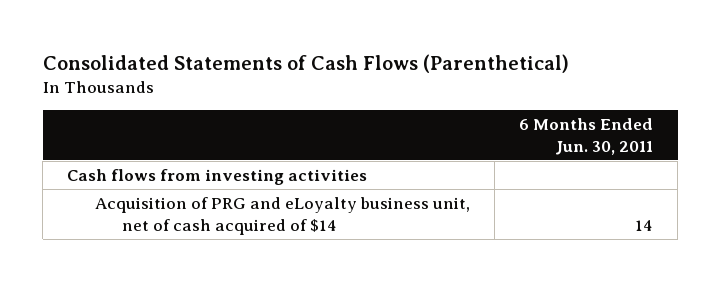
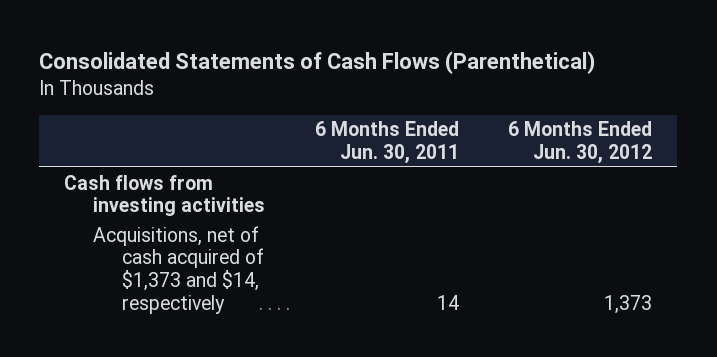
- | 6 Months Ended Jun. 30, 2011
+ | 6 Months Ended Jun. 30, 2011 | 6 Months Ended Jun. 30, 2012
- Acquisition of PRG and eLoyalty business unit, net of cash acquired of $14 | 14
+ Acquisitions, net of cash acquired of $1,373 and $14, respectively | 14 | 1,373

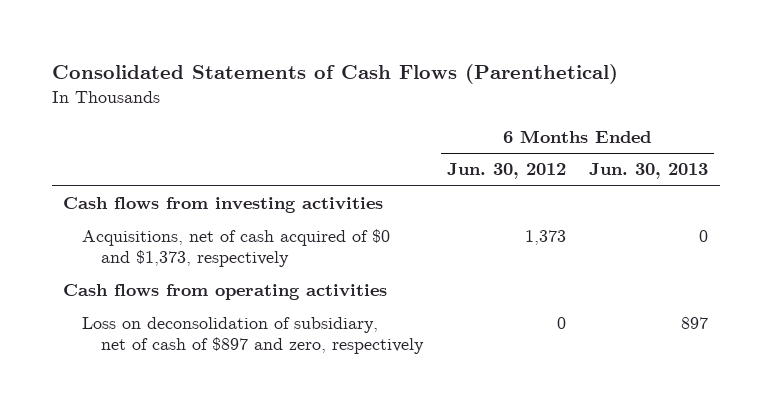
- | 6 Months Ended Jun. 30, 2011 | 6 Months Ended Jun. 30, 2012
+ | 6 Months Ended Jun. 30, 2012 | 6 Months Ended Jun. 30, 2013
- Acquisitions, net of cash acquired of $1,373 and $14, respectively | 14 | 1,373
+ Acquisitions, net of cash acquired of $0 and $1,373, respectively | 1,373 | 0
+ Cash flows from operating activities
+ Loss on deconsolidation of subsidiary, net of cash of $897 and zero, respectively | 0 | 897

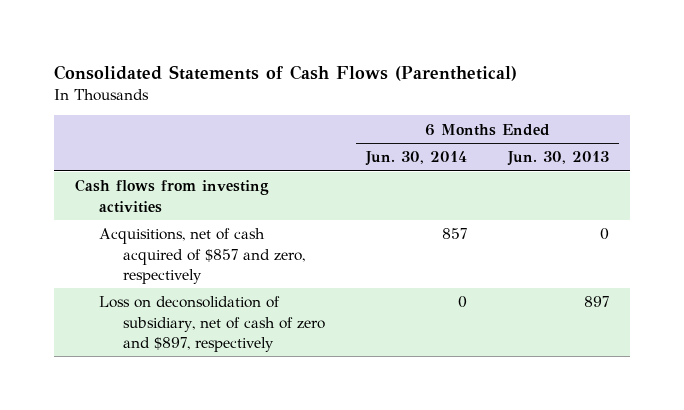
- | 6 Months Ended Jun. 30, 2012 | 6 Months Ended Jun. 30, 2013
+ | 6 Months Ended Jun. 30, 2014 | 6 Months Ended Jun. 30, 2013
- Acquisitions, net of cash acquired of $0 and $1,373, respectively | 1,373 | 0
- Cash flows from operating activities
- Loss on deconsolidation of subsidiary, net of cash of $897 and zero, respectively | 0 | 897
+ Acquisitions, net of cash acquired of $857 and zero, respectively | 857 | 0
+ Loss on deconsolidation of subsidiary, net of cash of zero and $897, respectively | 0 | 897

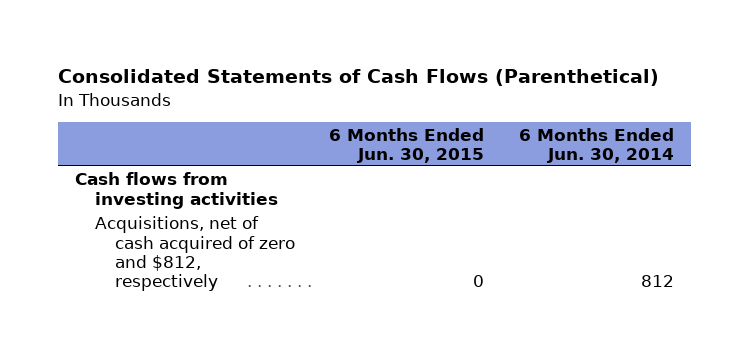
- | 6 Months Ended Jun. 30, 2014 | 6 Months Ended Jun. 30, 2013
+ | 6 Months Ended Jun. 30, 2015 | 6 Months Ended Jun. 30, 2014
- Acquisitions, net of cash acquired of $857 and zero, respectively | 857 | 0
- Loss on deconsolidation of subsidiary, net of cash of zero and $897, respectively | 0 | 897
+ Acquisitions, net of cash acquired of zero and $812, respectively | 0 | 812

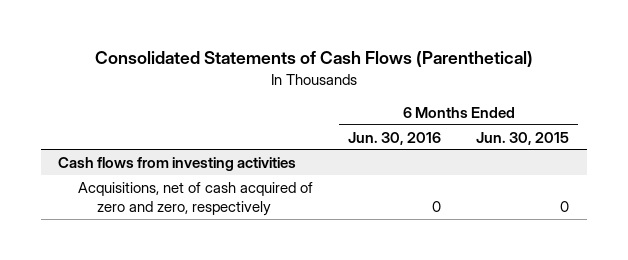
- | 6 Months Ended Jun. 30, 2015 | 6 Months Ended Jun. 30, 2014
+ | 6 Months Ended Jun. 30, 2016 | 6 Months Ended Jun. 30, 2015
- Acquisitions, net of cash acquired of zero and $812, respectively | 0 | 812
+ Acquisitions, net of cash acquired of zero and zero, respectively | 0 | 0

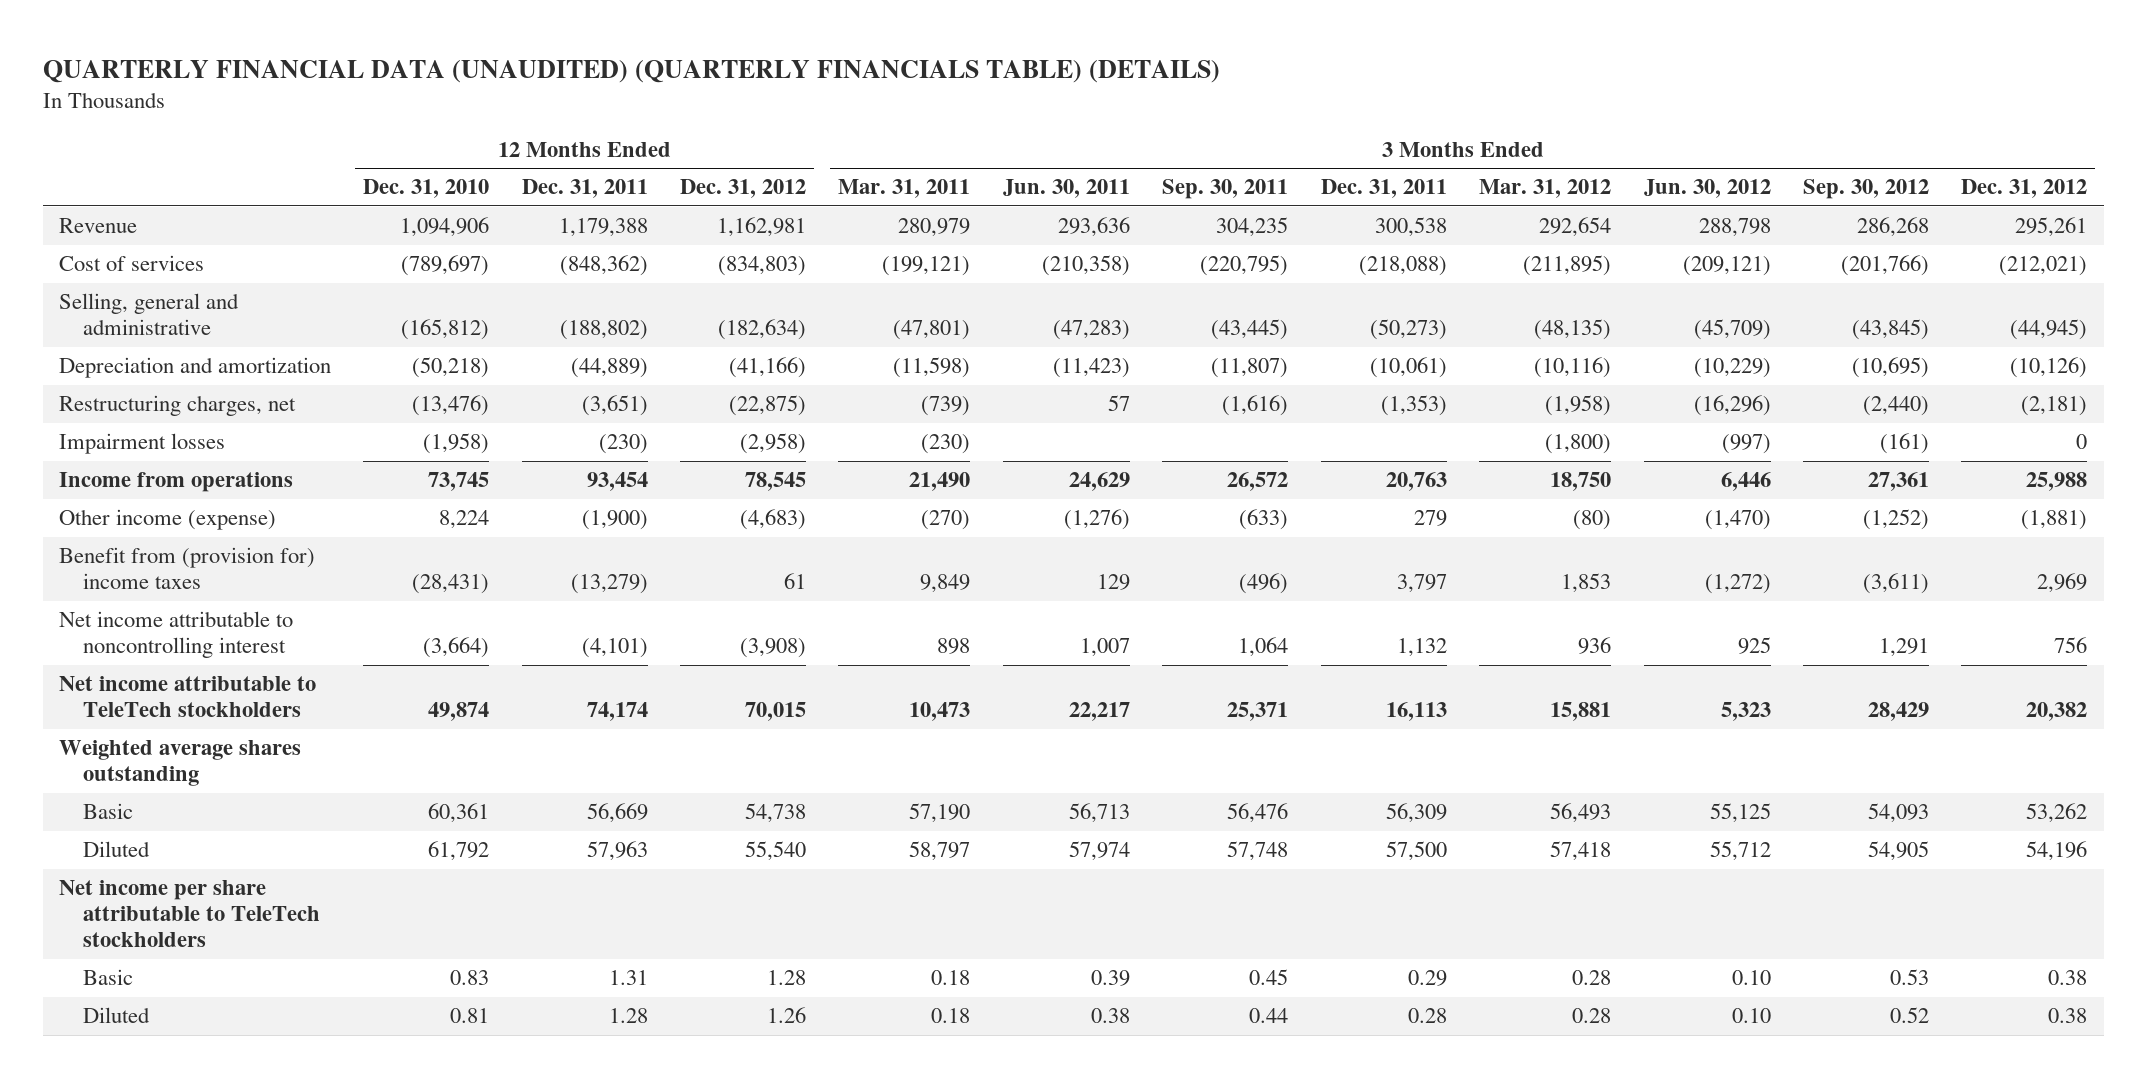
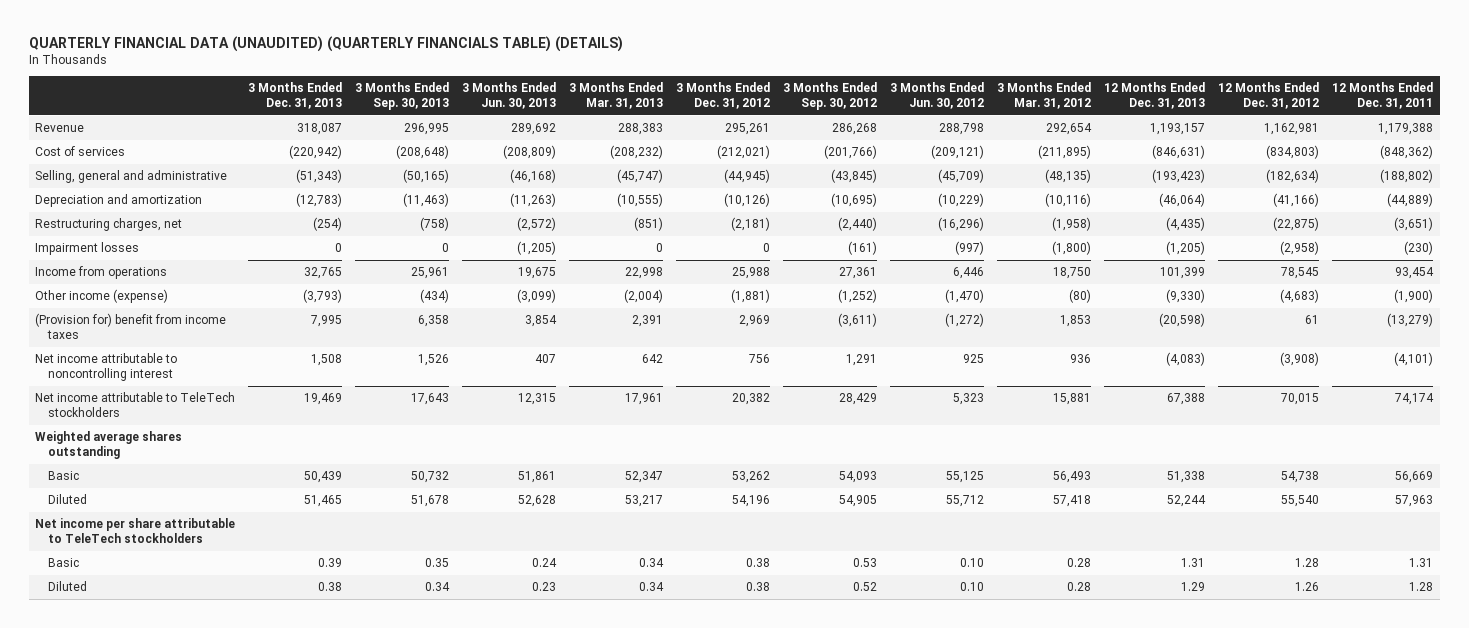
- | 12 Months Ended Dec. 31, 2010 | 12 Months Ended Dec. 31, 2011 | 12 Months Ended Dec. 31, 2012 | 3 Months Ended Mar. 31, 2011 | 3 Months Ended Jun. 30, 2011 | 3 Months Ended Sep. 30, 2011 | 3 Months Ended Dec. 31, 2011 | 3 Months Ended Mar. 31, 2012 | 3 Months Ended Jun. 30, 2012 | 3 Months Ended Sep. 30, 2012 | 3 Months Ended Dec. 31, 2012
+ | 3 Months Ended Dec. 31, 2013 | 3 Months Ended Sep. 30, 2013 | 3 Months Ended Jun. 30, 2013 | 3 Months Ended Mar. 31, 2013 | 3 Months Ended Dec. 31, 2012 | 3 Months Ended Sep. 30, 2012 | 3 Months Ended Jun. 30, 2012 | 3 Months Ended Mar. 31, 2012 | 12 Months Ended Dec. 31, 2013 | 12 Months Ended Dec. 31, 2012 | 12 Months Ended Dec. 31, 2011
- Benefit from (provision for) income taxes | (28,431) | (13,279) | 61 | 9,849 | 129 | (496) | 3,797 | 1,853 | (1,272) | (3,611) | 2,969
+ (Provision for) benefit from income taxes | 7,995 | 6,358 | 3,854 | 2,391 | 2,969 | (3,611) | (1,272) | 1,853 | (20,598) | 61 | (13,279)

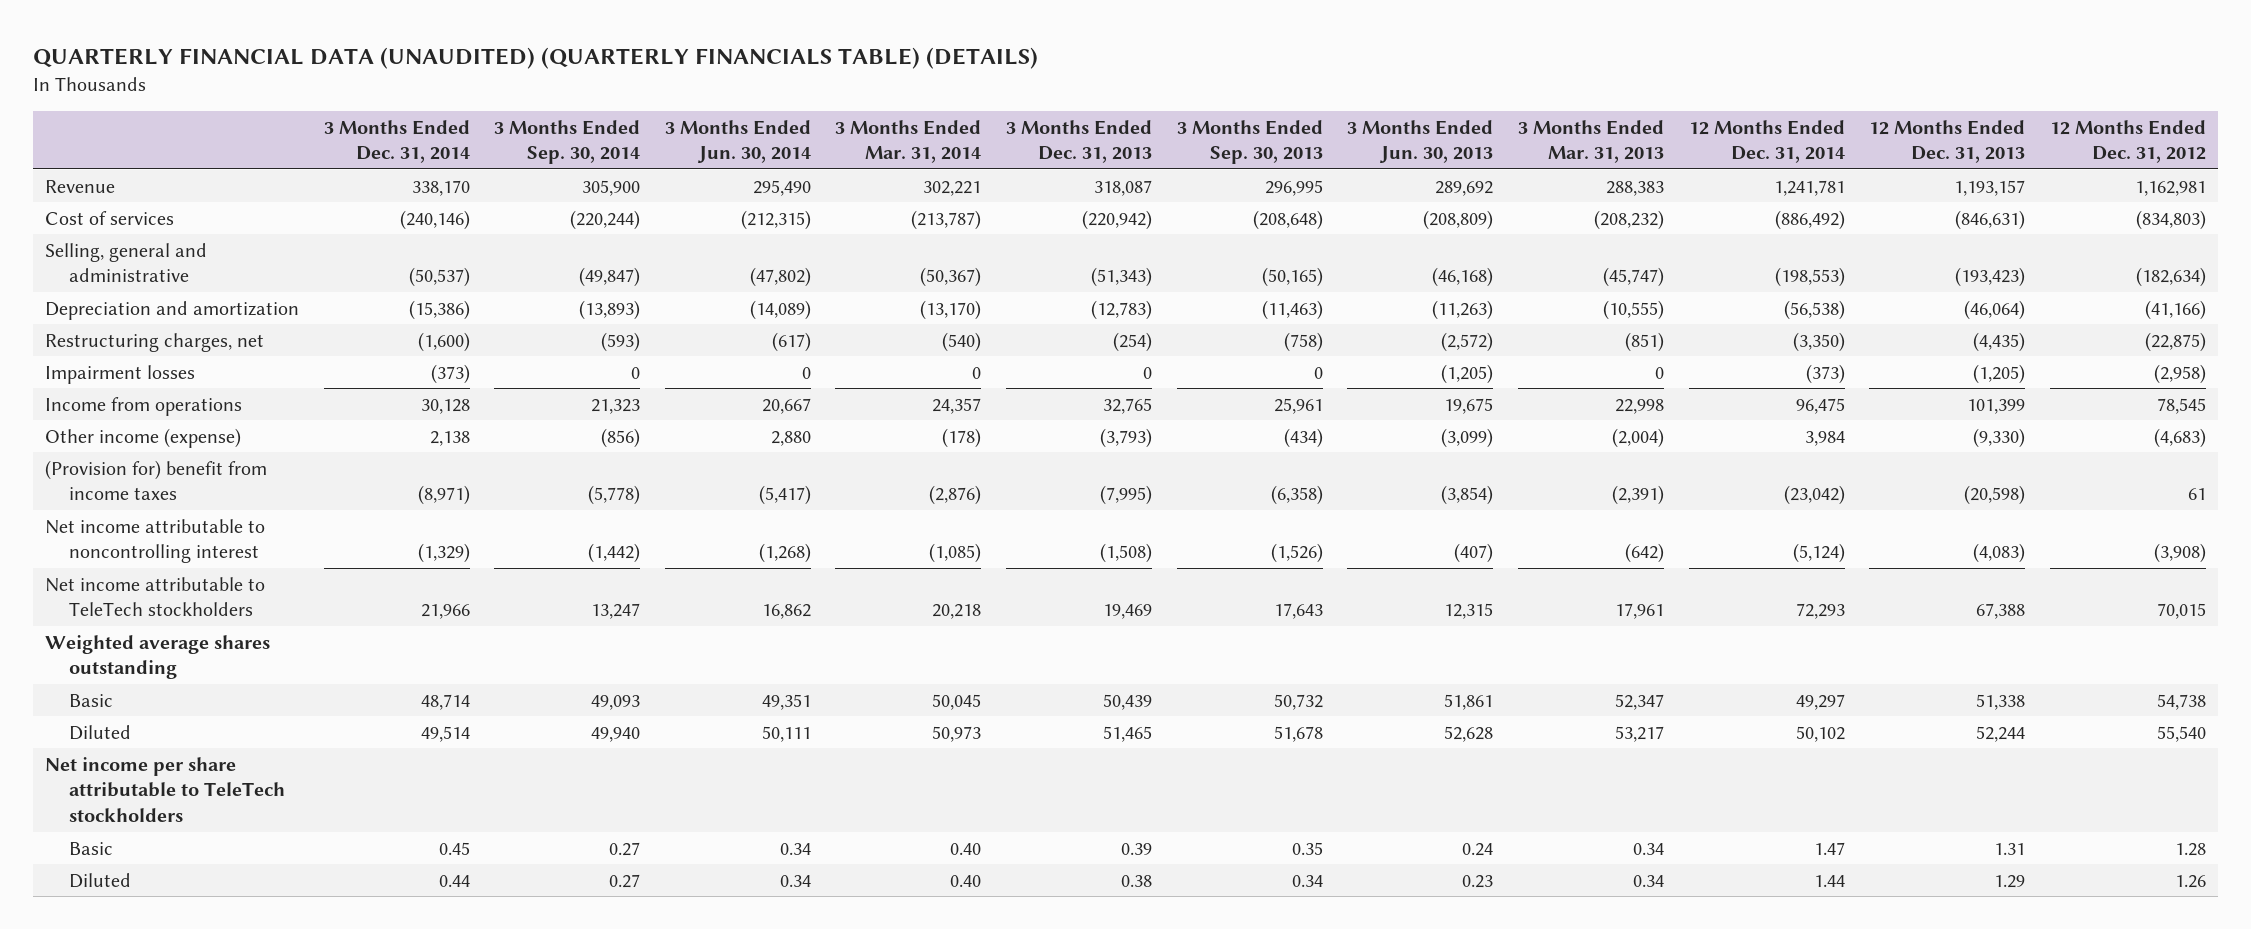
- | 3 Months Ended Dec. 31, 2013 | 3 Months Ended Sep. 30, 2013 | 3 Months Ended Jun. 30, 2013 | 3 Months Ended Mar. 31, 2013 | 3 Months Ended Dec. 31, 2012 | 3 Months Ended Sep. 30, 2012 | 3 Months Ended Jun. 30, 2012 | 3 Months Ended Mar. 31, 2012 | 12 Months Ended Dec. 31, 2013 | 12 Months Ended Dec. 31, 2012 | 12 Months Ended Dec. 31, 2011
+ | 3 Months Ended Dec. 31, 2014 | 3 Months Ended Sep. 30, 2014 | 3 Months Ended Jun. 30, 2014 | 3 Months Ended Mar. 31, 2014 | 3 Months Ended Dec. 31, 2013 | 3 Months Ended Sep. 30, 2013 | 3 Months Ended Jun. 30, 2013 | 3 Months Ended Mar. 31, 2013 | 12 Months Ended Dec. 31, 2014 | 12 Months Ended Dec. 31, 2013 | 12 Months Ended Dec. 31, 2012
- (Provision for) benefit from income taxes | 7,995 | 6,358 | 3,854 | 2,391 | 2,969 | (3,611) | (1,272) | 1,853 | (20,598) | 61 | (13,279)
- Net income attributable to noncontrolling interest | 1,508 | 1,526 | 407 | 642 | 756 | 1,291 | 925 | 936 | (4,083) | (3,908) | (4,101)
+ (Provision for) benefit from income taxes | (8,971) | (5,778) | (5,417) | (2,876) | (7,995) | (6,358) | (3,854) | (2,391) | (23,042) | (20,598) | 61
+ Net income attributable to noncontrolling interest | (1,329) | (1,442) | (1,268) | (1,085) | (1,508) | (1,526) | (407) | (642) | (5,124) | (4,083) | (3,908)

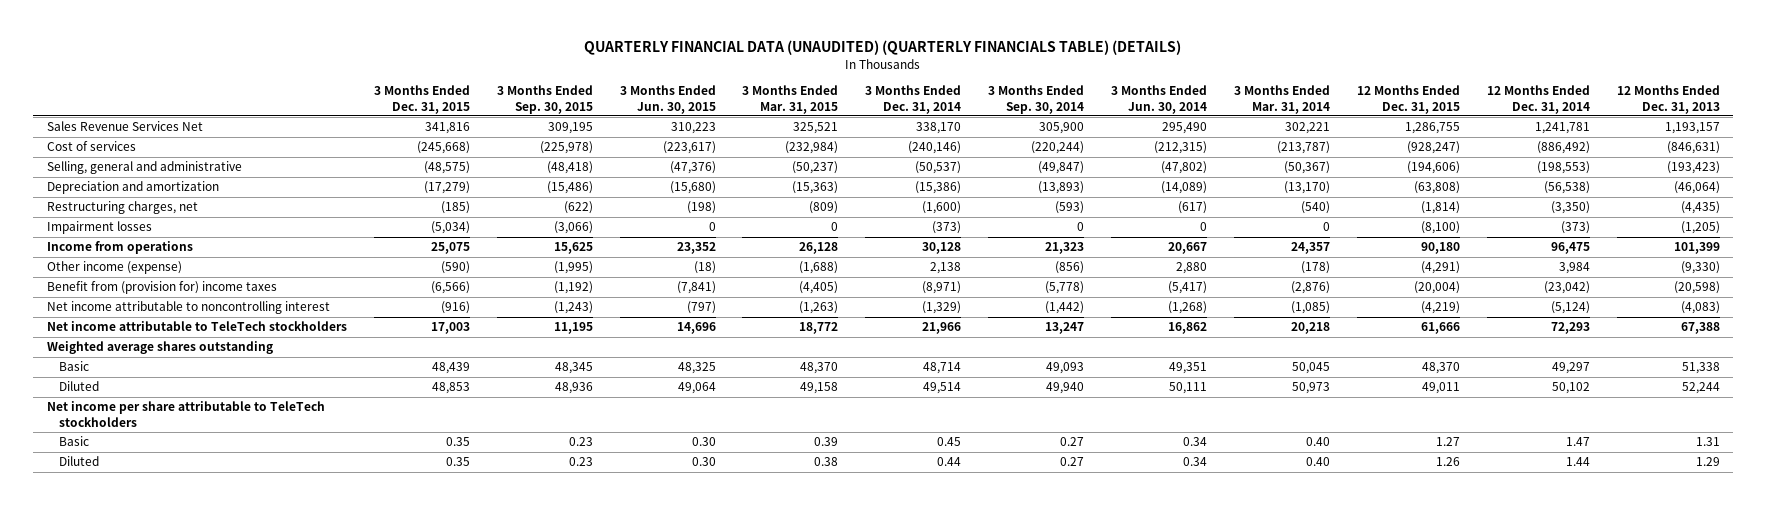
- | 3 Months Ended Dec. 31, 2014 | 3 Months Ended Sep. 30, 2014 | 3 Months Ended Jun. 30, 2014 | 3 Months Ended Mar. 31, 2014 | 3 Months Ended Dec. 31, 2013 | 3 Months Ended Sep. 30, 2013 | 3 Months Ended Jun. 30, 2013 | 3 Months Ended Mar. 31, 2013 | 12 Months Ended Dec. 31, 2014 | 12 Months Ended Dec. 31, 2013 | 12 Months Ended Dec. 31, 2012
+ | 3 Months Ended Dec. 31, 2015 | 3 Months Ended Sep. 30, 2015 | 3 Months Ended Jun. 30, 2015 | 3 Months Ended Mar. 31, 2015 | 3 Months Ended Dec. 31, 2014 | 3 Months Ended Sep. 30, 2014 | 3 Months Ended Jun. 30, 2014 | 3 Months Ended Mar. 31, 2014 | 12 Months Ended Dec. 31, 2015 | 12 Months Ended Dec. 31, 2014 | 12 Months Ended Dec. 31, 2013
- Revenue | 338,170 | 305,900 | 295,490 | 302,221 | 318,087 | 296,995 | 289,692 | 288,383 | 1,241,781 | 1,193,157 | 1,162,981
+ Sales Revenue Services Net | 341,816 | 309,195 | 310,223 | 325,521 | 338,170 | 305,900 | 295,490 | 302,221 | 1,286,755 | 1,241,781 | 1,193,157
- (Provision for) benefit from income taxes | (8,971) | (5,778) | (5,417) | (2,876) | (7,995) | (6,358) | (3,854) | (2,391) | (23,042) | (20,598) | 61
+ Benefit from (provision for) income taxes | (6,566) | (1,192) | (7,841) | (4,405) | (8,971) | (5,778) | (5,417) | (2,876) | (20,004) | (23,042) | (20,598)

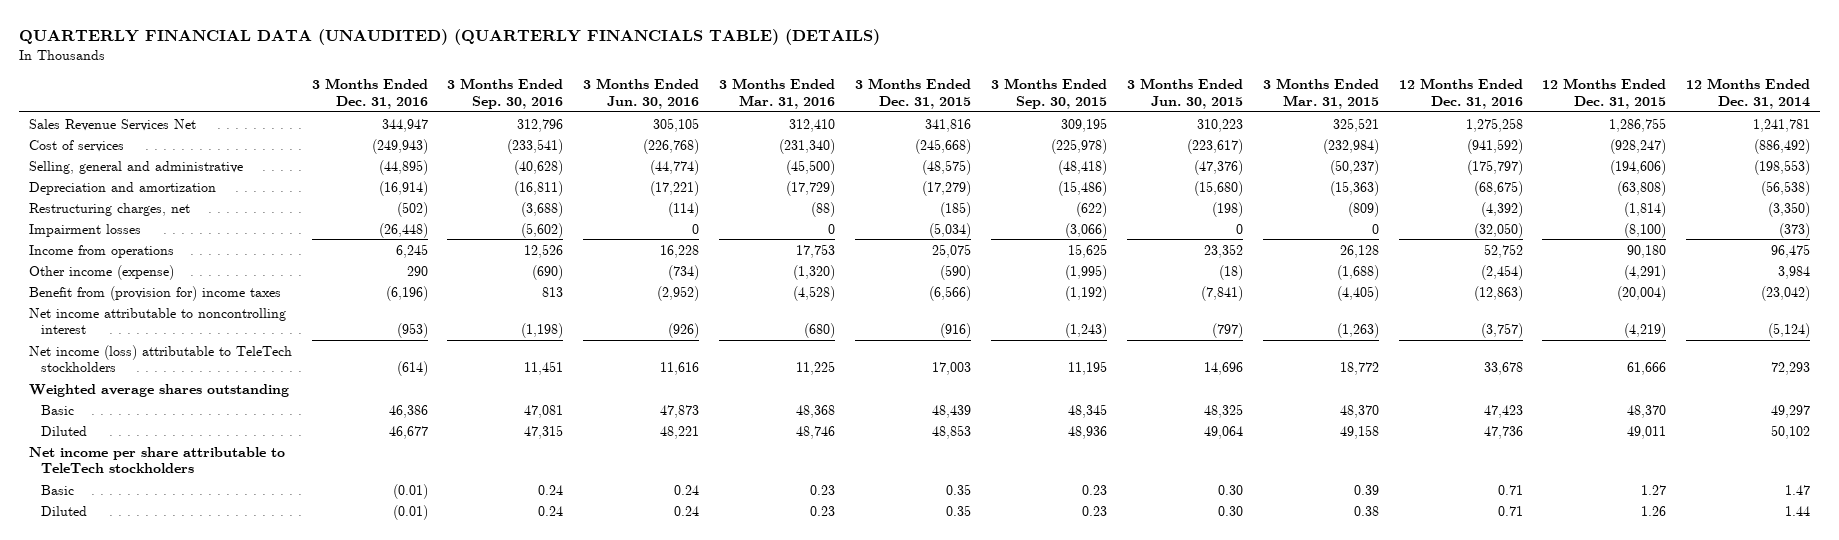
- | 3 Months Ended Dec. 31, 2015 | 3 Months Ended Sep. 30, 2015 | 3 Months Ended Jun. 30, 2015 | 3 Months Ended Mar. 31, 2015 | 3 Months Ended Dec. 31, 2014 | 3 Months Ended Sep. 30, 2014 | 3 Months Ended Jun. 30, 2014 | 3 Months Ended Mar. 31, 2014 | 12 Months Ended Dec. 31, 2015 | 12 Months Ended Dec. 31, 2014 | 12 Months Ended Dec. 31, 2013
+ | 3 Months Ended Dec. 31, 2016 | 3 Months Ended Sep. 30, 2016 | 3 Months Ended Jun. 30, 2016 | 3 Months Ended Mar. 31, 2016 | 3 Months Ended Dec. 31, 2015 | 3 Months Ended Sep. 30, 2015 | 3 Months Ended Jun. 30, 2015 | 3 Months Ended Mar. 31, 2015 | 12 Months Ended Dec. 31, 2016 | 12 Months Ended Dec. 31, 2015 | 12 Months Ended Dec. 31, 2014
- Net income attributable to TeleTech stockholders | 17,003 | 11,195 | 14,696 | 18,772 | 21,966 | 13,247 | 16,862 | 20,218 | 61,666 | 72,293 | 67,388
+ Net income (loss) attributable to TeleTech stockholders | (614) | 11,451 | 11,616 | 11,225 | 17,003 | 11,195 | 14,696 | 18,772 | 33,678 | 61,666 | 72,293

